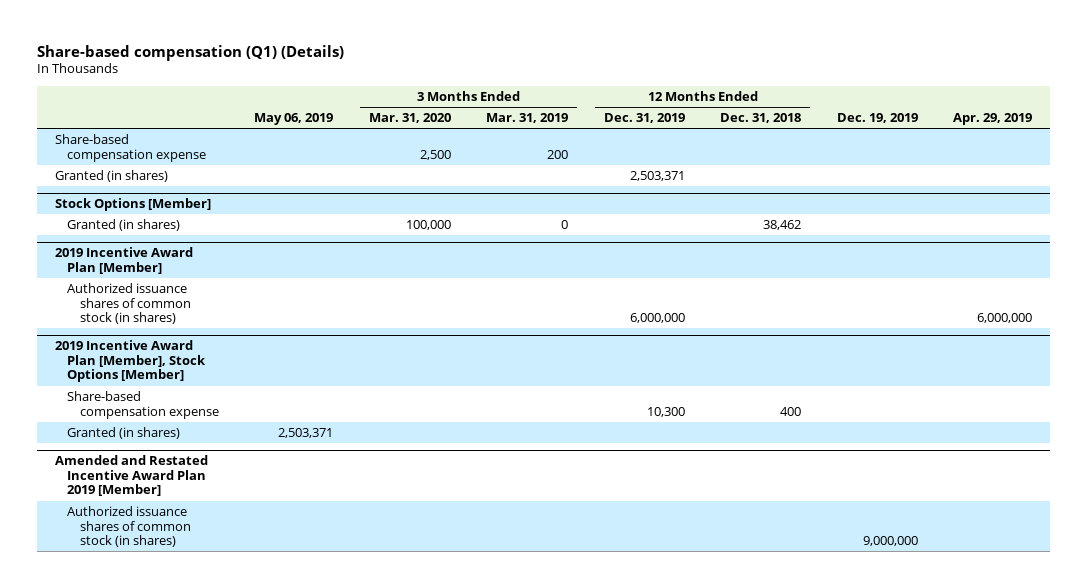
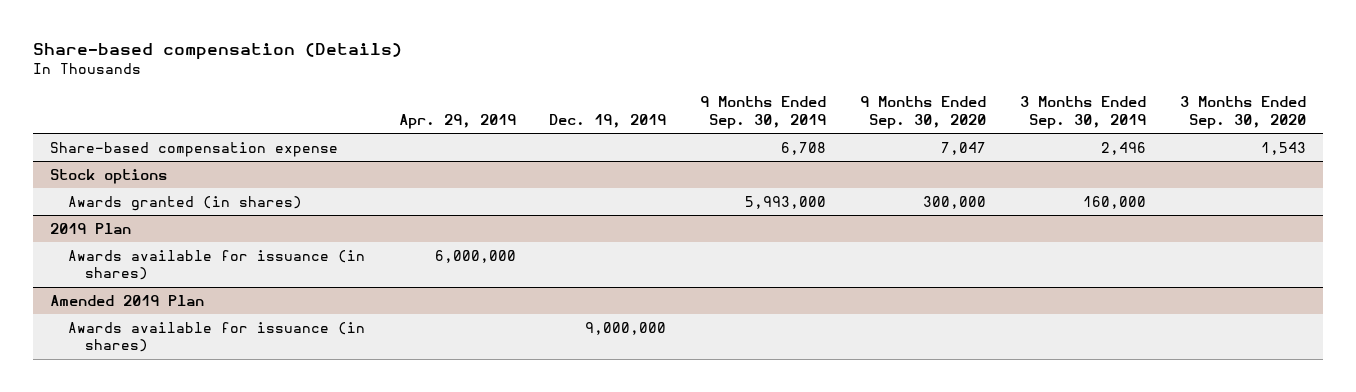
- Share-based compensation (Q1) (Details)
+ Share-based compensation (Details)
- | May 06, 2019 | 3 Months Ended Mar. 31, 2020 | 3 Months Ended Mar. 31, 2019 | 12 Months Ended Dec. 31, 2019 | 12 Months Ended Dec. 31, 2018 | Dec. 19, 2019 | Apr. 29, 2019
+ | Apr. 29, 2019 | Dec. 19, 2019 | 9 Months Ended Sep. 30, 2019 | 9 Months Ended Sep. 30, 2020 | 3 Months Ended Sep. 30, 2019 | 3 Months Ended Sep. 30, 2020
- Granted (in shares) | | | | 2,503,371 | | |
- Stock Options [Member]
- Granted (in shares) | | 100,000 | 0 | | 38,462 | |
- 2019 Incentive Award Plan [Member]
- Authorized issuance shares of common stock (in shares) | | | | 6,000,000 | | | 6,000,000
- 2019 Incentive Award Plan [Member], Stock Options [Member]
- Share-based compensation expense | | | | 10,300 | 400 | |
- Granted (in shares) | 2,503,371 | | | | | |
- Amended and Restated Incentive Award Plan 2019 [Member]
- Authorized issuance shares of common stock (in shares) | | | | | | 9,000,000 |
+ Stock options
+ Awards granted (in shares) | | | 5,993,000 | 300,000 | 160,000 |
+ 2019 Plan
+ Awards available for issuance (in shares) | 6,000,000 | | | | |
+ Amended 2019 Plan
+ Awards available for issuance (in shares) | | 9,000,000 | | | |

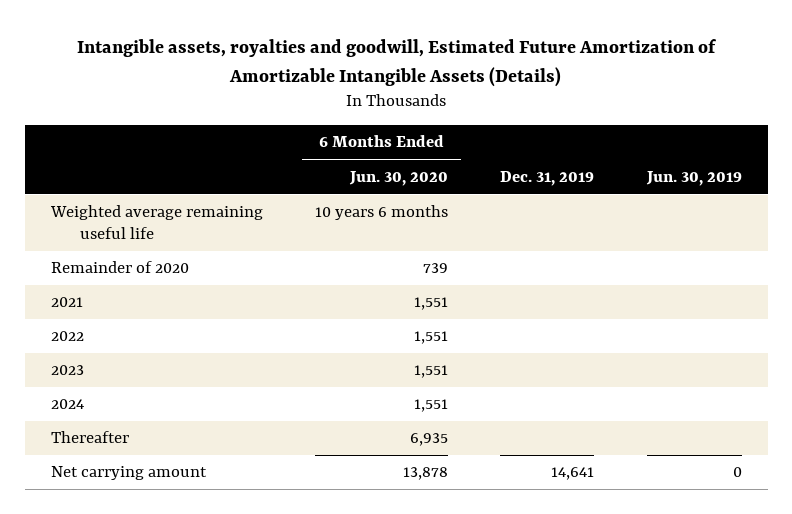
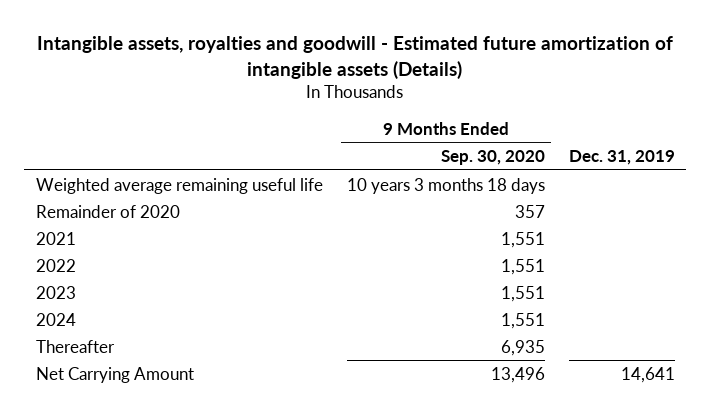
- Intangible assets, royalties and goodwill, Estimated Future Amortization of Amortizable Intangible Assets (Details)
+ Intangible assets, royalties and goodwill - Estimated future amortization of intangible assets (Details)
- | 6 Months Ended Jun. 30, 2020 | Dec. 31, 2019 | Jun. 30, 2019
+ | 9 Months Ended Sep. 30, 2020 | Dec. 31, 2019
- Net carrying amount | 13,878 | 14,641 | 0
+ Net Carrying Amount | 13,496 | 14,641

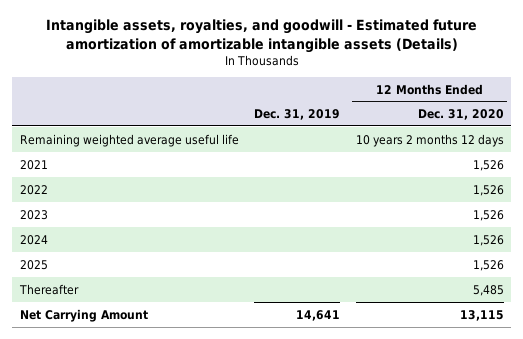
- Intangible assets, royalties and goodwill - Estimated future amortization of intangible assets (Details)
+ Intangible assets, royalties, and goodwill - Estimated future amortization of amortizable intangible assets (Details)
- | 9 Months Ended Sep. 30, 2020 | Dec. 31, 2019
+ | Dec. 31, 2019 | 12 Months Ended Dec. 31, 2020
- Weighted average remaining useful life | 10 years 3 months 18 days |
- Remainder of 2020 | 357 |
+ Remaining weighted average useful life | | 10 years 2 months 12 days
+ 2025 | | 1,526

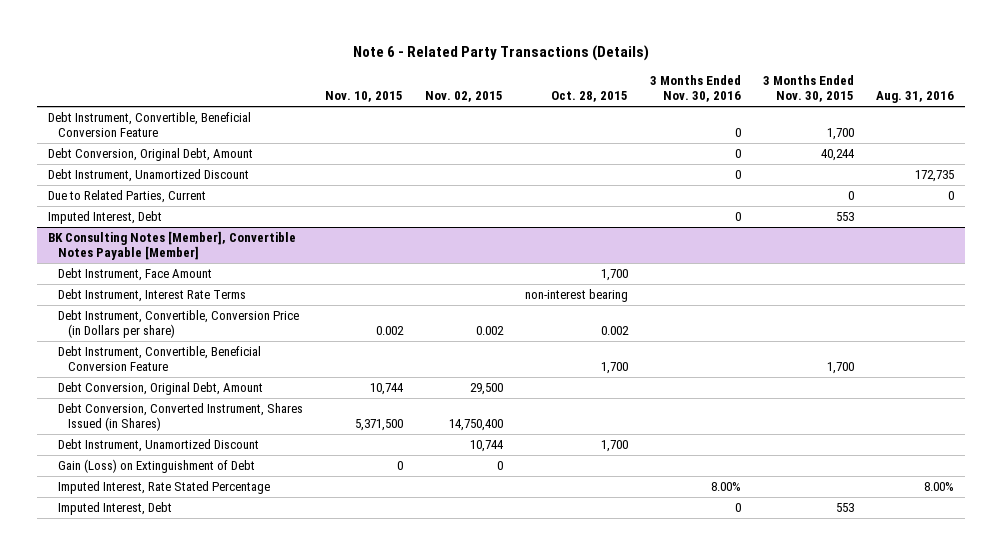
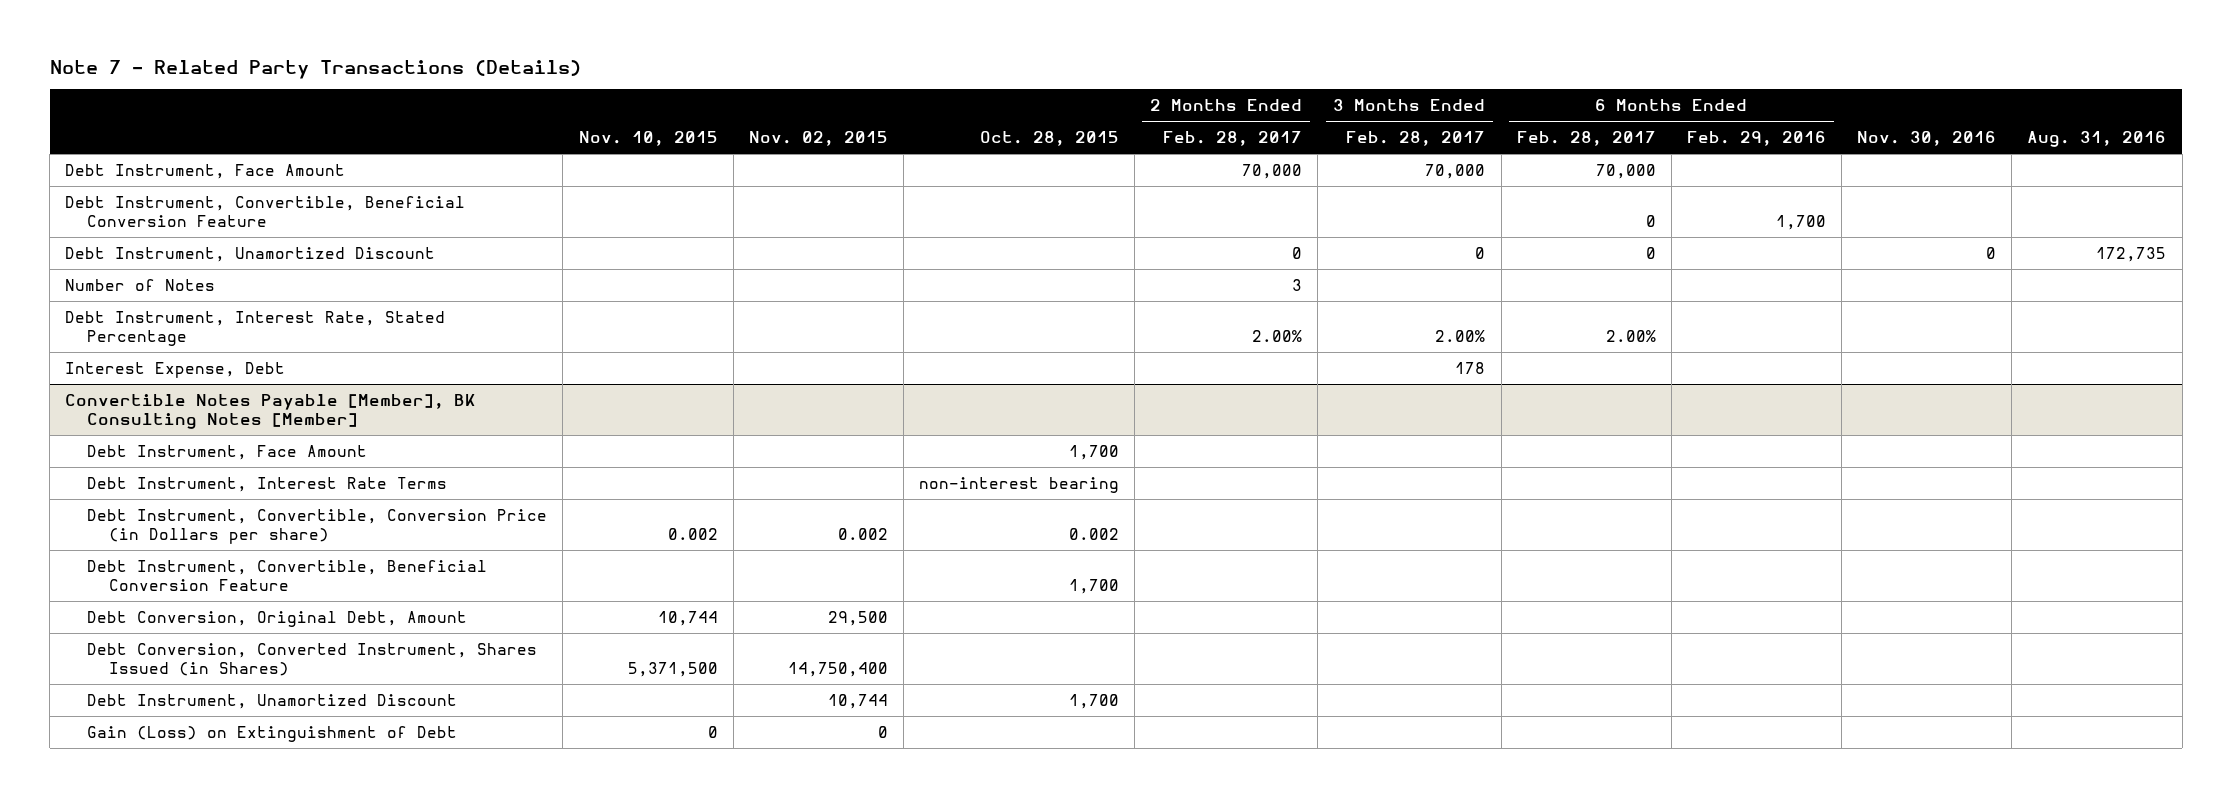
- Note 6 - Related Party Transactions (Details)
+ Note 7 - Related Party Transactions (Details)
- | Nov. 10, 2015 | Nov. 02, 2015 | Oct. 28, 2015 | 3 Months Ended Nov. 30, 2016 | 3 Months Ended Nov. 30, 2015 | Aug. 31, 2016
+ | Nov. 10, 2015 | Nov. 02, 2015 | Oct. 28, 2015 | 2 Months Ended Feb. 28, 2017 | 3 Months Ended Feb. 28, 2017 | 6 Months Ended Feb. 28, 2017 | 6 Months Ended Feb. 29, 2016 | Nov. 30, 2016 | Aug. 31, 2016
+ Debt Instrument, Face Amount | | | | 70,000 | 70,000 | 70,000 | | |
- Debt Conversion, Original Debt, Amount | | | | 0 | 40,244 |
- Due to Related Parties, Current | | | | | 0 | 0
- Imputed Interest, Debt | | | | 0 | 553 |
- BK Consulting Notes [Member], Convertible Notes Payable [Member]
+ Number of Notes | | | | 3 | | | | |
+ Debt Instrument, Interest Rate, Stated Percentage | | | | 2.00% | 2.00% | 2.00% | | |
+ Interest Expense, Debt | | | | | 178 | | | |
+ Convertible Notes Payable [Member], BK Consulting Notes [Member]
- Imputed Interest, Rate Stated Percentage | | | | 8.00% | | 8.00%
- Imputed Interest, Debt | | | | 0 | 553 |

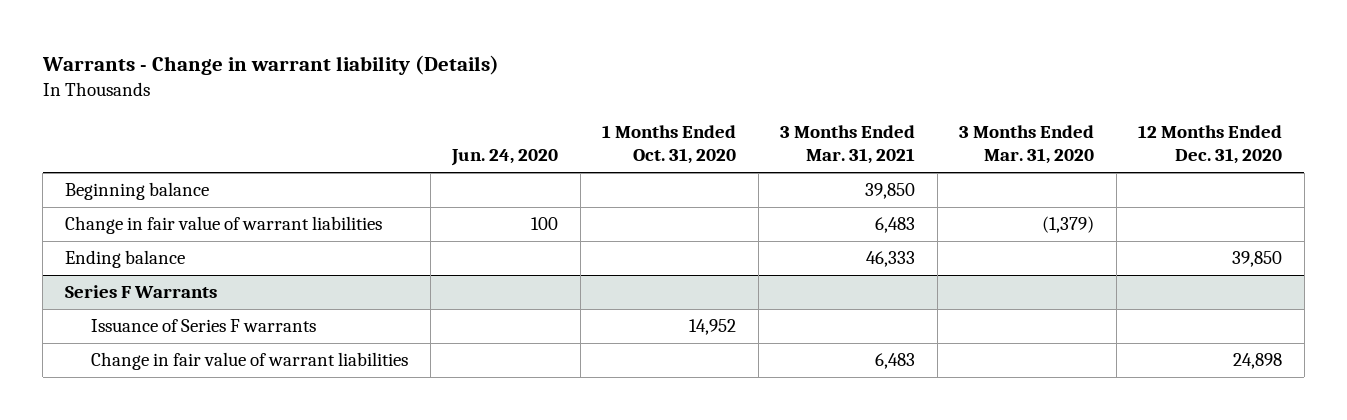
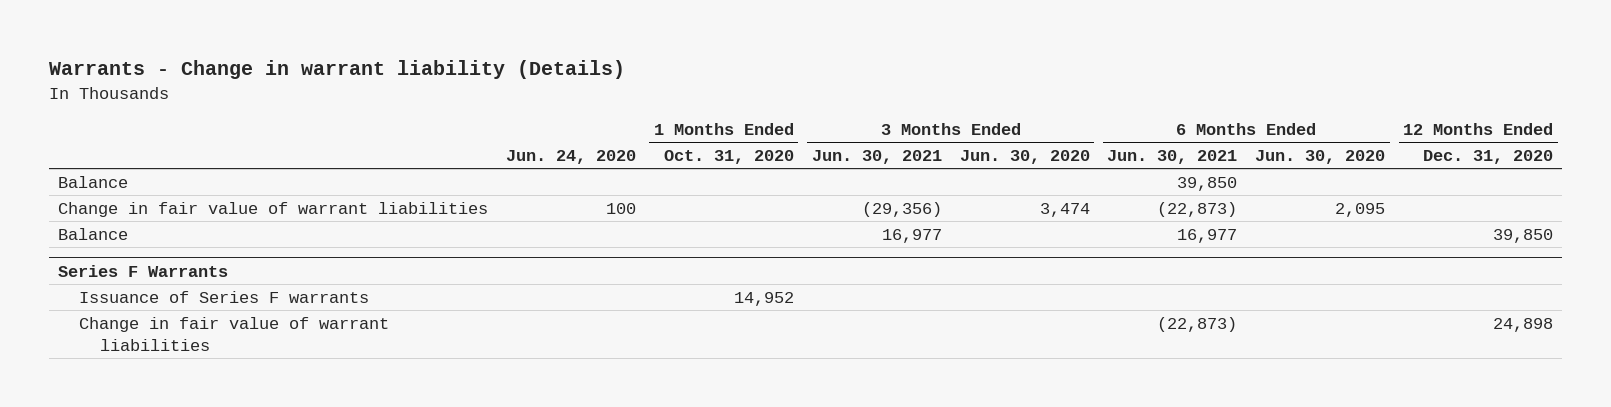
- | Jun. 24, 2020 | 1 Months Ended Oct. 31, 2020 | 3 Months Ended Mar. 31, 2021 | 3 Months Ended Mar. 31, 2020 | 12 Months Ended Dec. 31, 2020
+ | Jun. 24, 2020 | 1 Months Ended Oct. 31, 2020 | 3 Months Ended Jun. 30, 2021 | 3 Months Ended Jun. 30, 2020 | 6 Months Ended Jun. 30, 2021 | 6 Months Ended Jun. 30, 2020 | 12 Months Ended Dec. 31, 2020
- Beginning balance | | | 39,850 | |
+ Balance | | | | | 39,850 | |
- Ending balance | | | 46,333 | | 39,850
+ Balance | | | 16,977 | | 16,977 | | 39,850

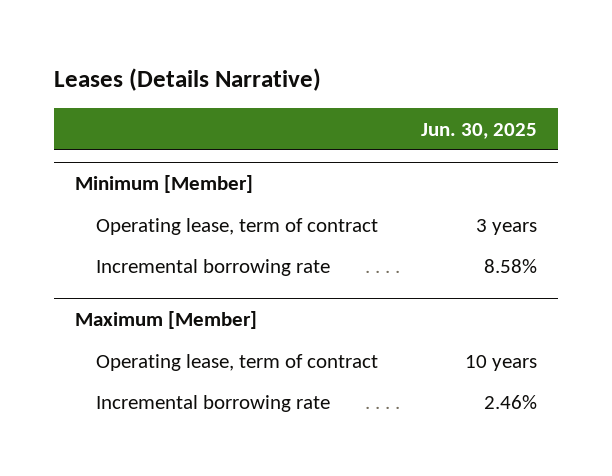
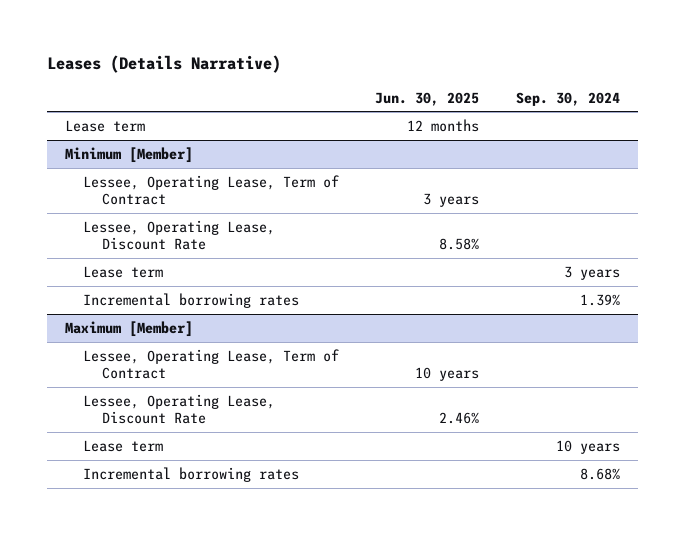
- | Jun. 30, 2025
+ | Jun. 30, 2025 | Sep. 30, 2024
+ Lease term | 12 months |
@ Minimum [Member]
- Operating lease, term of contract | 3 years
- Incremental borrowing rate | 8.58%
+ Lessee, Operating Lease, Term of Contract | 3 years |
+ Lessee, Operating Lease, Discount Rate | 8.58% |
+ Lease term | | 3 years
+ Incremental borrowing rates | | 1.39%
@ Maximum [Member]
- Operating lease, term of contract | 10 years
- Incremental borrowing rate | 2.46%
+ Lessee, Operating Lease, Term of Contract | 10 years |
+ Lessee, Operating Lease, Discount Rate | 2.46% |
+ Lease term | | 10 years
+ Incremental borrowing rates | | 8.68%

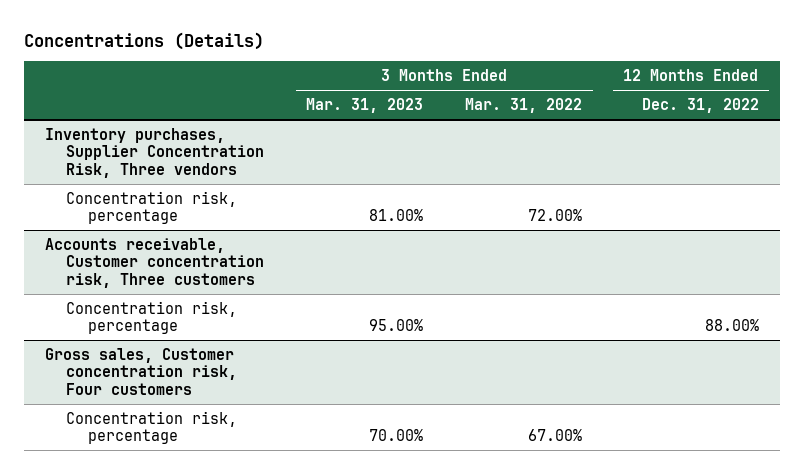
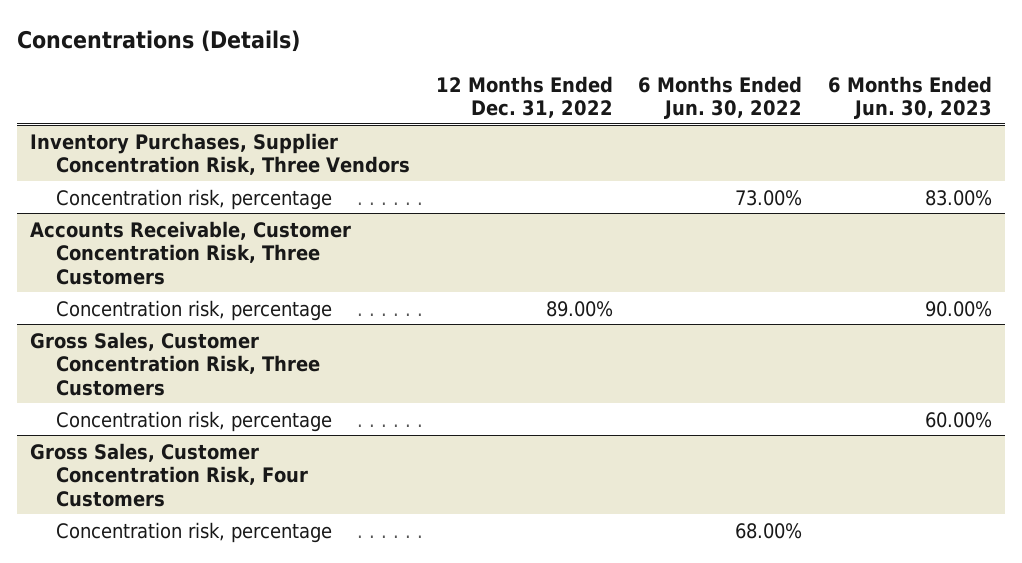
- | 3 Months Ended Mar. 31, 2023 | 3 Months Ended Mar. 31, 2022 | 12 Months Ended Dec. 31, 2022
+ | 12 Months Ended Dec. 31, 2022 | 6 Months Ended Jun. 30, 2022 | 6 Months Ended Jun. 30, 2023
- Inventory purchases, Supplier Concentration Risk, Three vendors
+ Inventory Purchases, Supplier Concentration Risk, Three Vendors
- Accounts receivable, Customer concentration risk, Three customers
- Concentration risk, percentage | 95.00% | | 88.00%
- Gross sales, Customer concentration risk, Four customers
+ Accounts Receivable, Customer Concentration Risk, Three Customers
+ Concentration risk, percentage | 89.00% | | 90.00%
+ Gross Sales, Customer Concentration Risk, Three Customers
+ Concentration risk, percentage | | | 60.00%
+ Gross Sales, Customer Concentration Risk, Four Customers

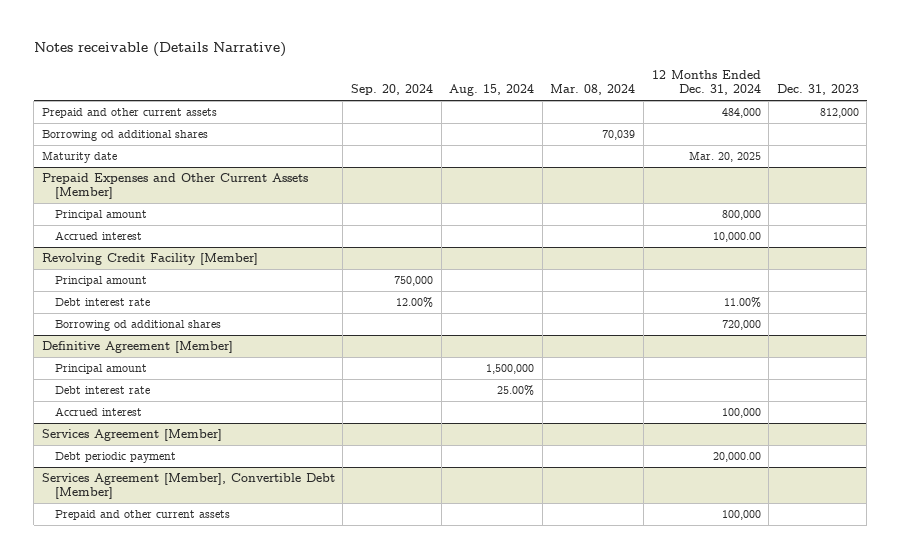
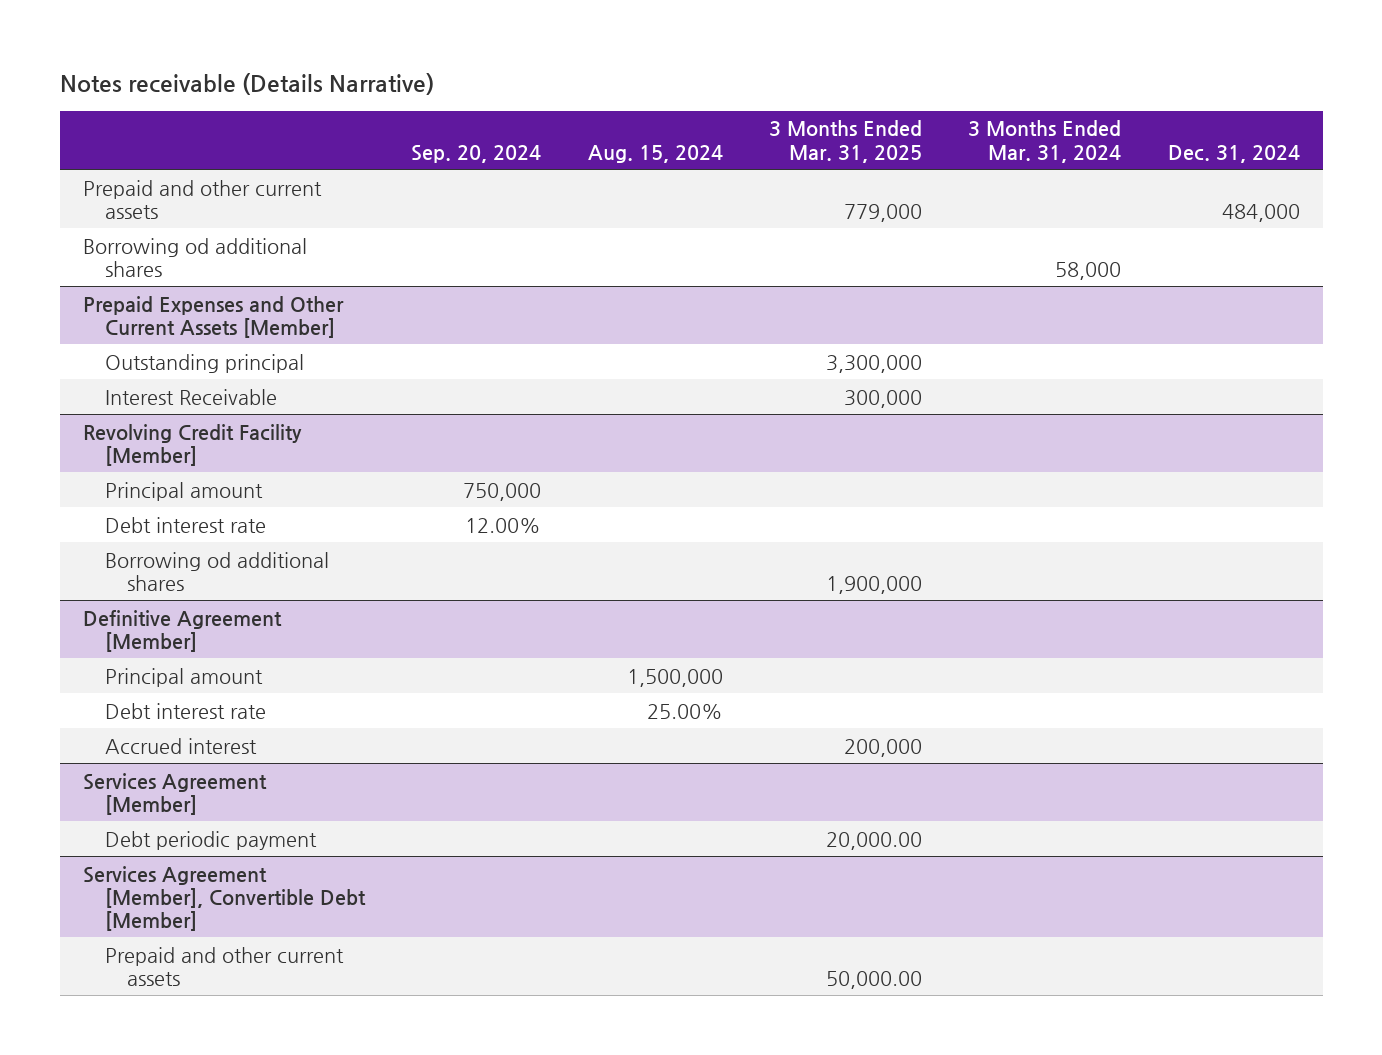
- | Sep. 20, 2024 | Aug. 15, 2024 | Mar. 08, 2024 | 12 Months Ended Dec. 31, 2024 | Dec. 31, 2023
+ | Sep. 20, 2024 | Aug. 15, 2024 | 3 Months Ended Mar. 31, 2025 | 3 Months Ended Mar. 31, 2024 | Dec. 31, 2024
- Maturity date | | | | Mar. 20, 2025 |
@ Prepaid Expenses and Other Current Assets [Member]
- Principal amount | | | | 800,000 |
- Accrued interest | | | | 10,000.00 |
+ Outstanding principal | | | 3,300,000 | |
+ Interest Receivable | | | 300,000 | |

